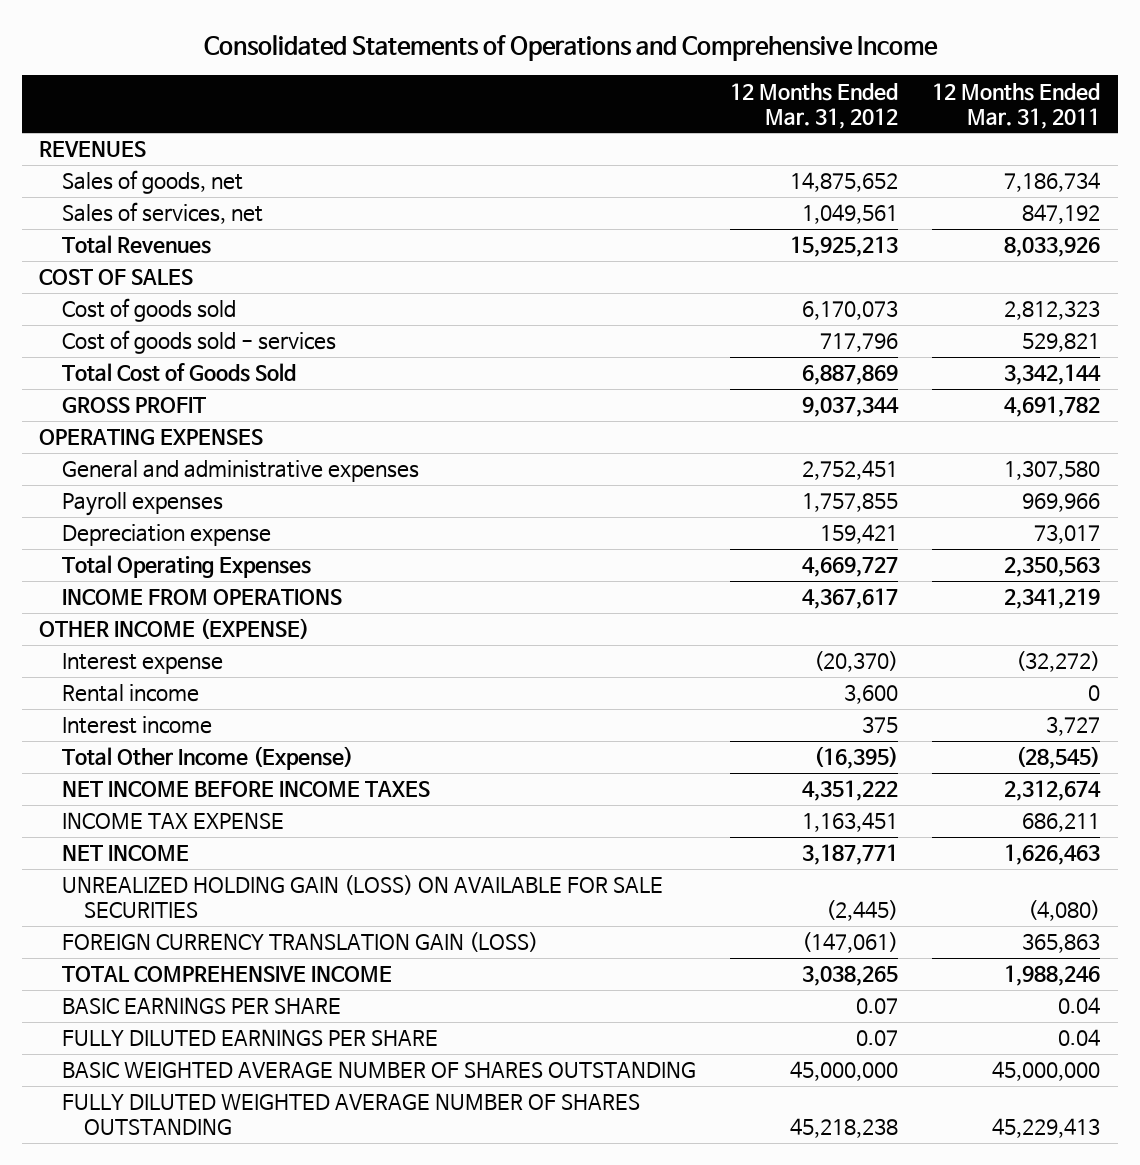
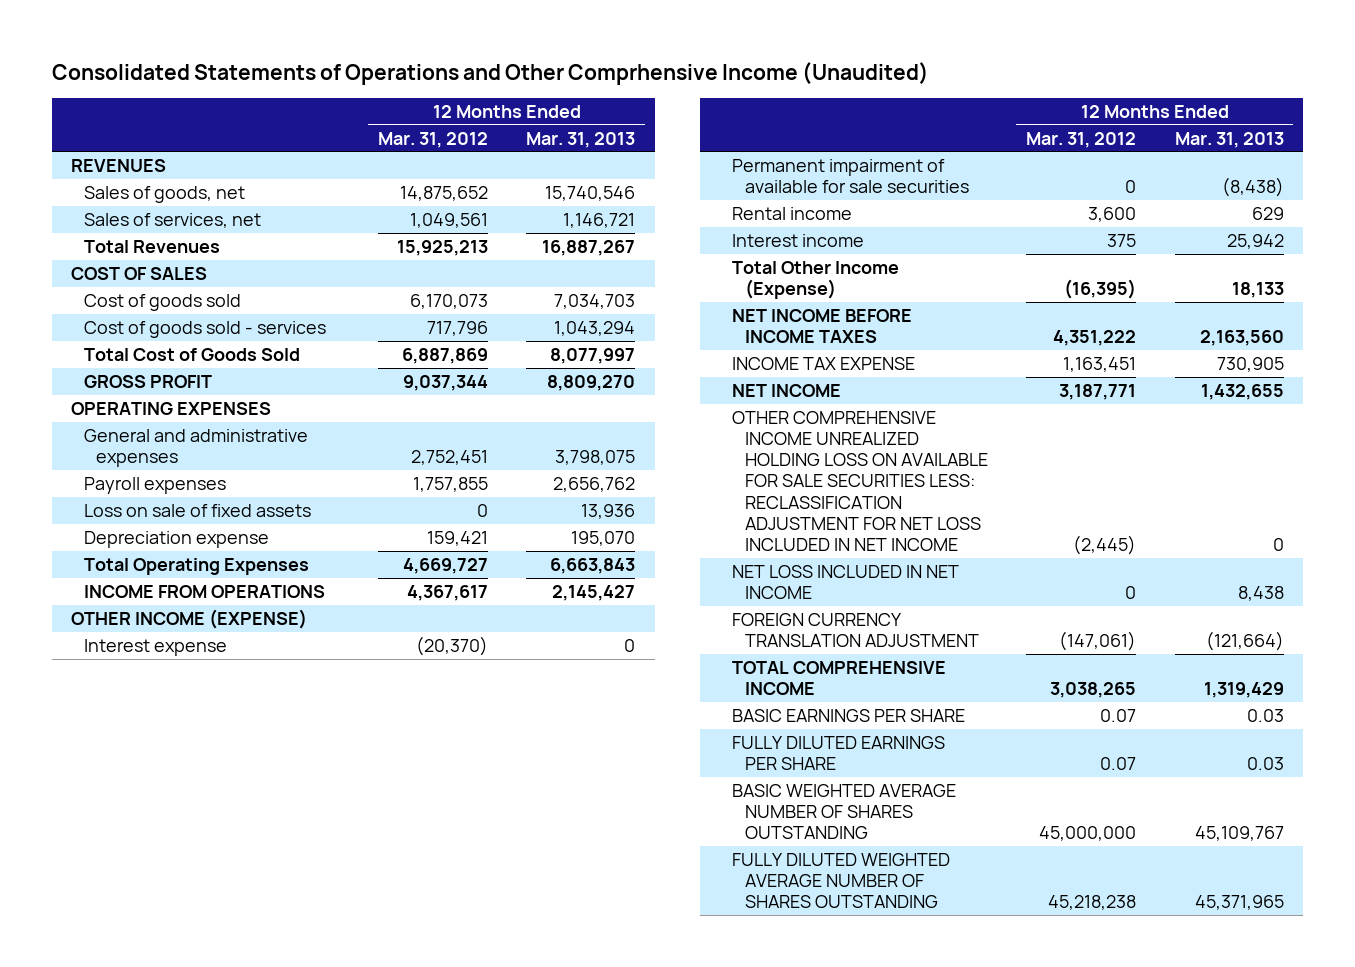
- Consolidated Statements of Operations and Comprehensive Income
+ Consolidated Statements of Operations and Other Comprhensive Income (Unaudited)
- | 12 Months Ended Mar. 31, 2012 | 12 Months Ended Mar. 31, 2011
+ | 12 Months Ended Mar. 31, 2012 | 12 Months Ended Mar. 31, 2013
+ Loss on sale of fixed assets | 0 | 13,936
+ Permanent impairment of available for sale securities | 0 | (8,438)
- UNREALIZED HOLDING GAIN (LOSS) ON AVAILABLE FOR SALE SECURITIES | (2,445) | (4,080)
- FOREIGN CURRENCY TRANSLATION GAIN (LOSS) | (147,061) | 365,863
+ OTHER COMPREHENSIVE INCOME UNREALIZED HOLDING LOSS ON AVAILABLE FOR SALE SECURITIES LESS: RECLASSIFICATION ADJUSTMENT FOR NET LOSS INCLUDED IN NET INCOME | (2,445) | 0
+ NET LOSS INCLUDED IN NET INCOME | 0 | 8,438
+ FOREIGN CURRENCY TRANSLATION ADJUSTMENT | (147,061) | (121,664)

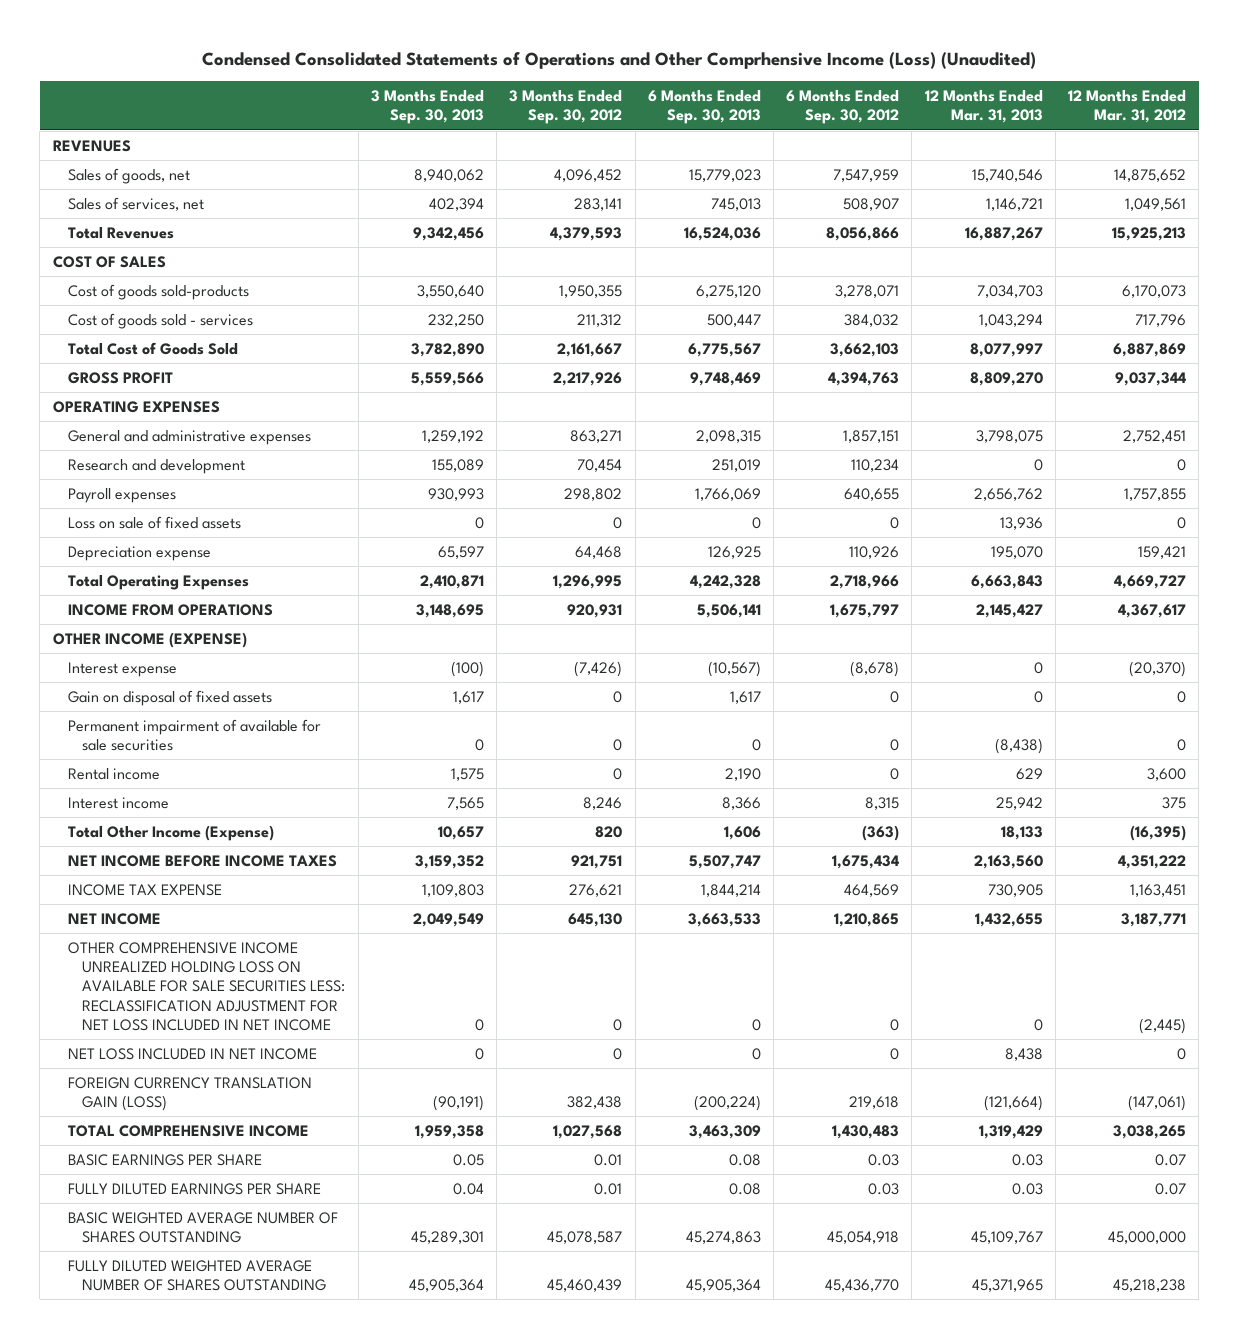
- Consolidated Statements of Operations and Other Comprhensive Income (Unaudited)
+ Condensed Consolidated Statements of Operations and Other Comprhensive Income (Loss) (Unaudited)
- | 12 Months Ended Mar. 31, 2012 | 12 Months Ended Mar. 31, 2013
+ | 3 Months Ended Sep. 30, 2013 | 3 Months Ended Sep. 30, 2012 | 6 Months Ended Sep. 30, 2013 | 6 Months Ended Sep. 30, 2012 | 12 Months Ended Mar. 31, 2013 | 12 Months Ended Mar. 31, 2012
- Cost of goods sold | 6,170,073 | 7,034,703
+ Cost of goods sold-products | 3,550,640 | 1,950,355 | 6,275,120 | 3,278,071 | 7,034,703 | 6,170,073
+ Research and development | 155,089 | 70,454 | 251,019 | 110,234 | 0 | 0
+ Gain on disposal of fixed assets | 1,617 | 0 | 1,617 | 0 | 0 | 0
- FOREIGN CURRENCY TRANSLATION ADJUSTMENT | (147,061) | (121,664)
+ FOREIGN CURRENCY TRANSLATION GAIN (LOSS) | (90,191) | 382,438 | (200,224) | 219,618 | (121,664) | (147,061)

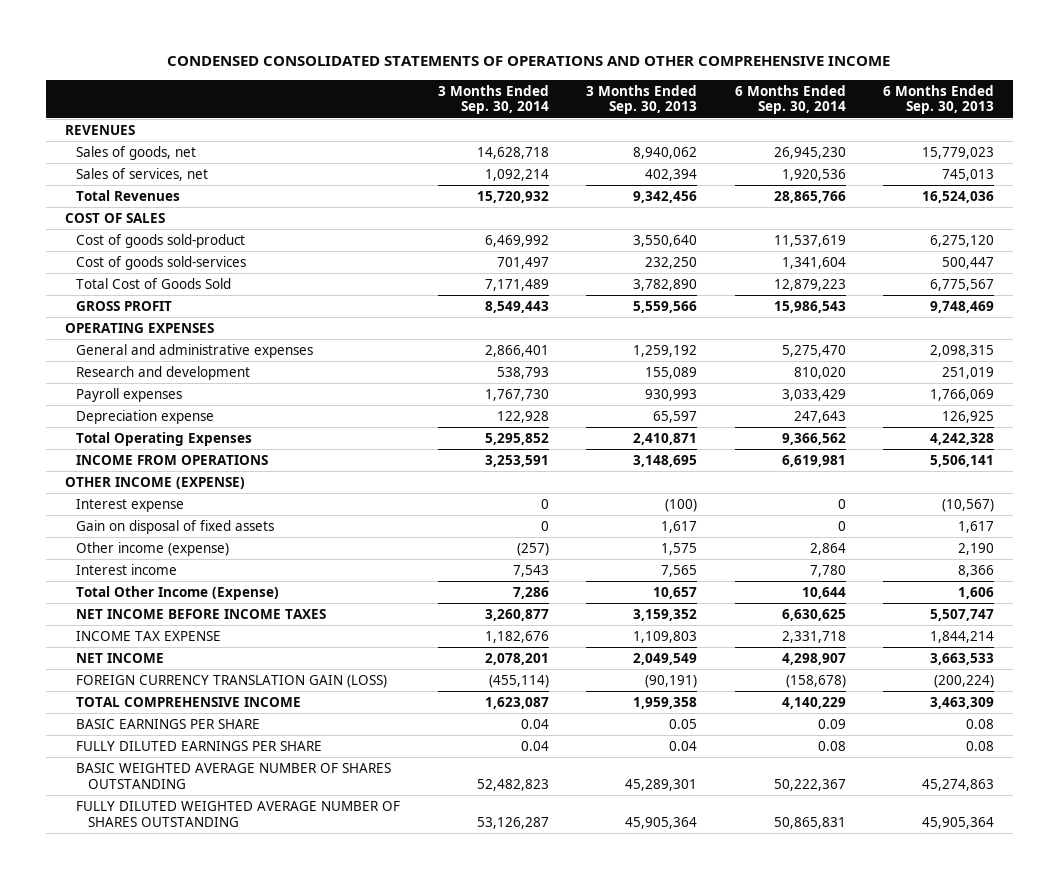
- Condensed Consolidated Statements of Operations and Other Comprhensive Income (Loss) (Unaudited)
+ CONDENSED CONSOLIDATED STATEMENTS OF OPERATIONS AND OTHER COMPREHENSIVE INCOME
- | 3 Months Ended Sep. 30, 2013 | 3 Months Ended Sep. 30, 2012 | 6 Months Ended Sep. 30, 2013 | 6 Months Ended Sep. 30, 2012 | 12 Months Ended Mar. 31, 2013 | 12 Months Ended Mar. 31, 2012
+ | 3 Months Ended Sep. 30, 2014 | 3 Months Ended Sep. 30, 2013 | 6 Months Ended Sep. 30, 2014 | 6 Months Ended Sep. 30, 2013
- Cost of goods sold-products | 3,550,640 | 1,950,355 | 6,275,120 | 3,278,071 | 7,034,703 | 6,170,073
- Cost of goods sold - services | 232,250 | 211,312 | 500,447 | 384,032 | 1,043,294 | 717,796
+ Cost of goods sold-product | 6,469,992 | 3,550,640 | 11,537,619 | 6,275,120
+ Cost of goods sold-services | 701,497 | 232,250 | 1,341,604 | 500,447
- Loss on sale of fixed assets | 0 | 0 | 0 | 0 | 13,936 | 0
- Permanent impairment of available for sale securities | 0 | 0 | 0 | 0 | (8,438) | 0
- Rental income | 1,575 | 0 | 2,190 | 0 | 629 | 3,600
+ Other income (expense) | (257) | 1,575 | 2,864 | 2,190
- OTHER COMPREHENSIVE INCOME UNREALIZED HOLDING LOSS ON AVAILABLE FOR SALE SECURITIES LESS: RECLASSIFICATION ADJUSTMENT FOR NET LOSS INCLUDED IN NET INCOME | 0 | 0 | 0 | 0 | 0 | (2,445)
- NET LOSS INCLUDED IN NET INCOME | 0 | 0 | 0 | 0 | 8,438 | 0

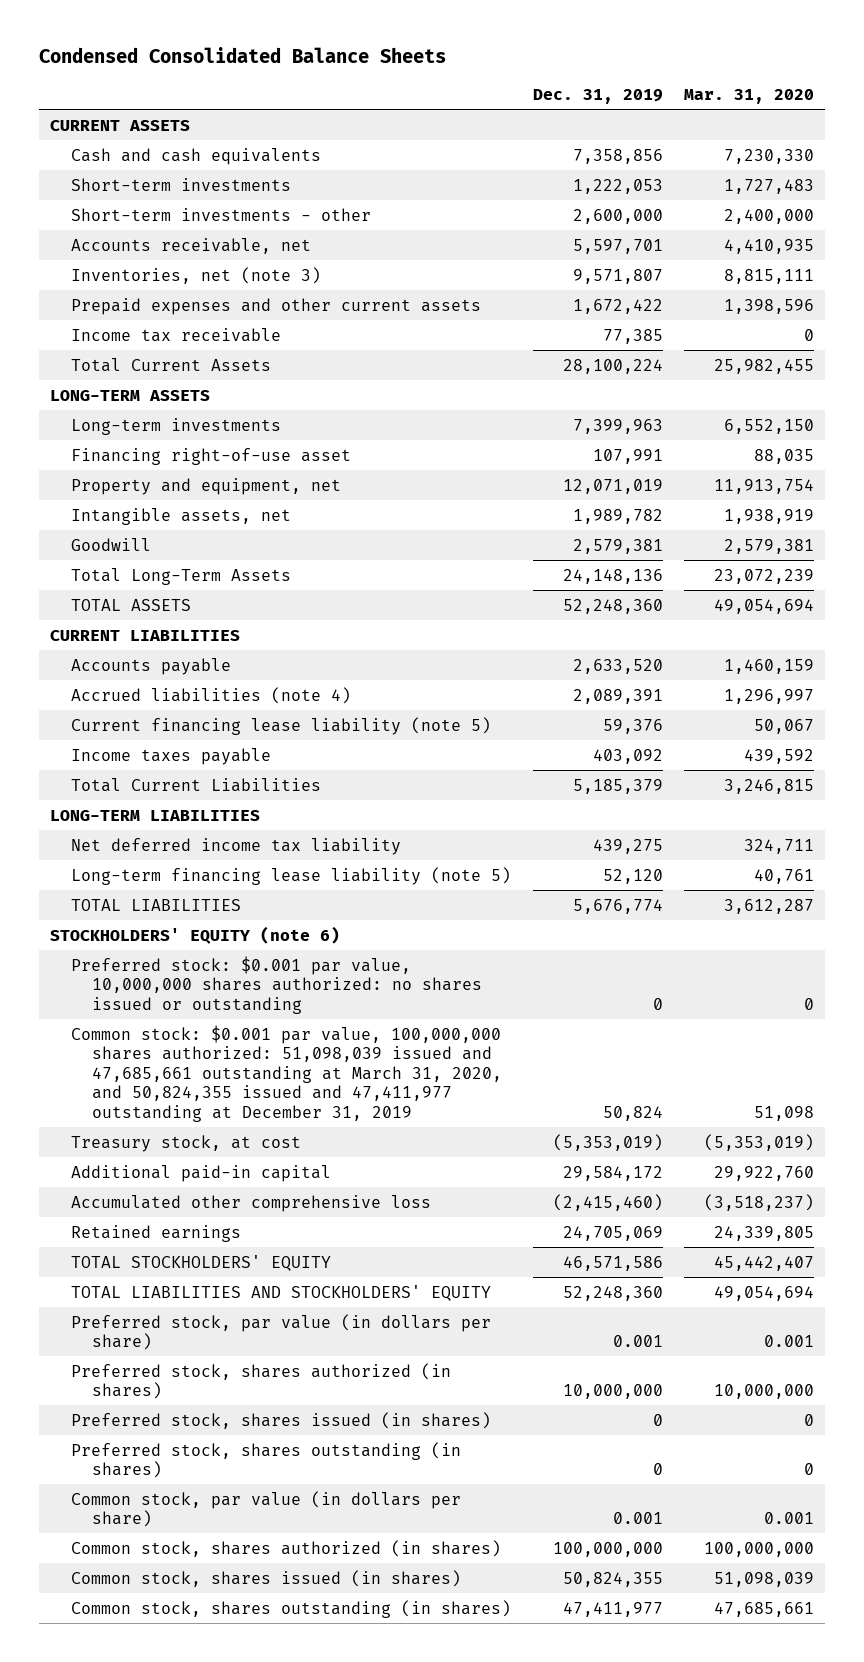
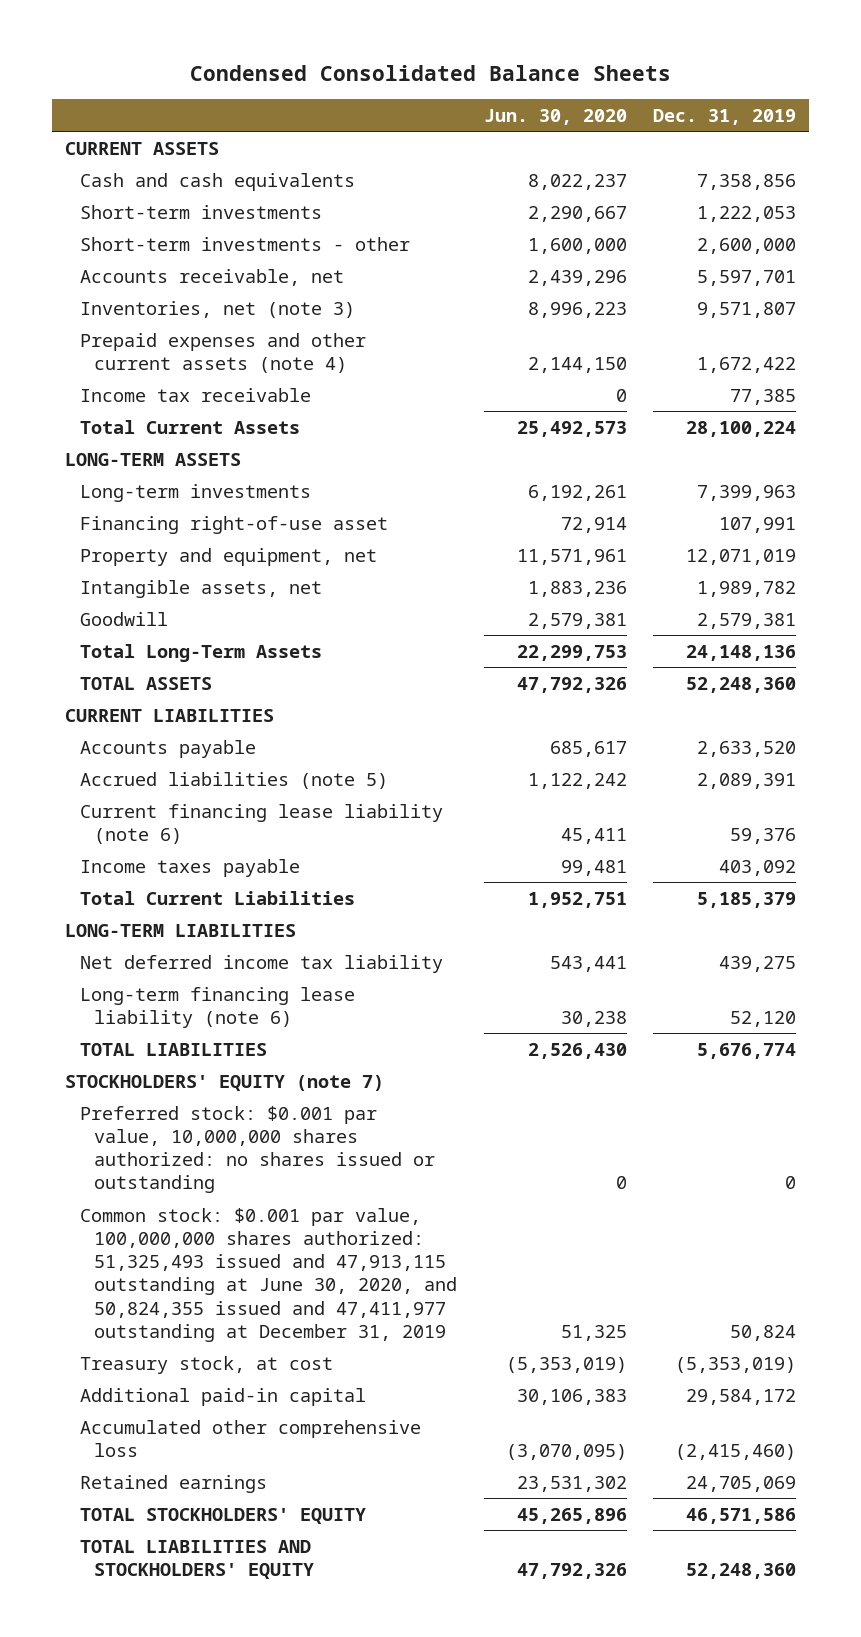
- | Dec. 31, 2019 | Mar. 31, 2020
+ | Jun. 30, 2020 | Dec. 31, 2019
- Prepaid expenses and other current assets | 1,672,422 | 1,398,596
+ Prepaid expenses and other current assets (note 4) | 2,144,150 | 1,672,422
- Accrued liabilities (note 4) | 2,089,391 | 1,296,997
- Current financing lease liability (note 5) | 59,376 | 50,067
+ Accrued liabilities (note 5) | 1,122,242 | 2,089,391
+ Current financing lease liability (note 6) | 45,411 | 59,376
- Long-term financing lease liability (note 5) | 52,120 | 40,761
+ Long-term financing lease liability (note 6) | 30,238 | 52,120
- STOCKHOLDERS' EQUITY (note 6)
+ STOCKHOLDERS' EQUITY (note 7)
- Common stock: $0.001 par value, 100,000,000 shares authorized: 51,098,039 issued and 47,685,661 outstanding at March 31, 2020, and 50,824,355 issued and 47,411,977 outstanding at December 31, 2019 | 50,824 | 51,098
+ Common stock: $0.001 par value, 100,000,000 shares authorized: 51,325,493 issued and 47,913,115 outstanding at June 30, 2020, and 50,824,355 issued and 47,411,977 outstanding at December 31, 2019 | 51,325 | 50,824
- Preferred stock, par value (in dollars per share) | 0.001 | 0.001
- Preferred stock, shares authorized (in shares) | 10,000,000 | 10,000,000
- Preferred stock, shares issued (in shares) | 0 | 0
- Preferred stock, shares outstanding (in shares) | 0 | 0
- Common stock, par value (in dollars per share) | 0.001 | 0.001
- Common stock, shares authorized (in shares) | 100,000,000 | 100,000,000
- Common stock, shares issued (in shares) | 50,824,355 | 51,098,039
- Common stock, shares outstanding (in shares) | 47,411,977 | 47,685,661

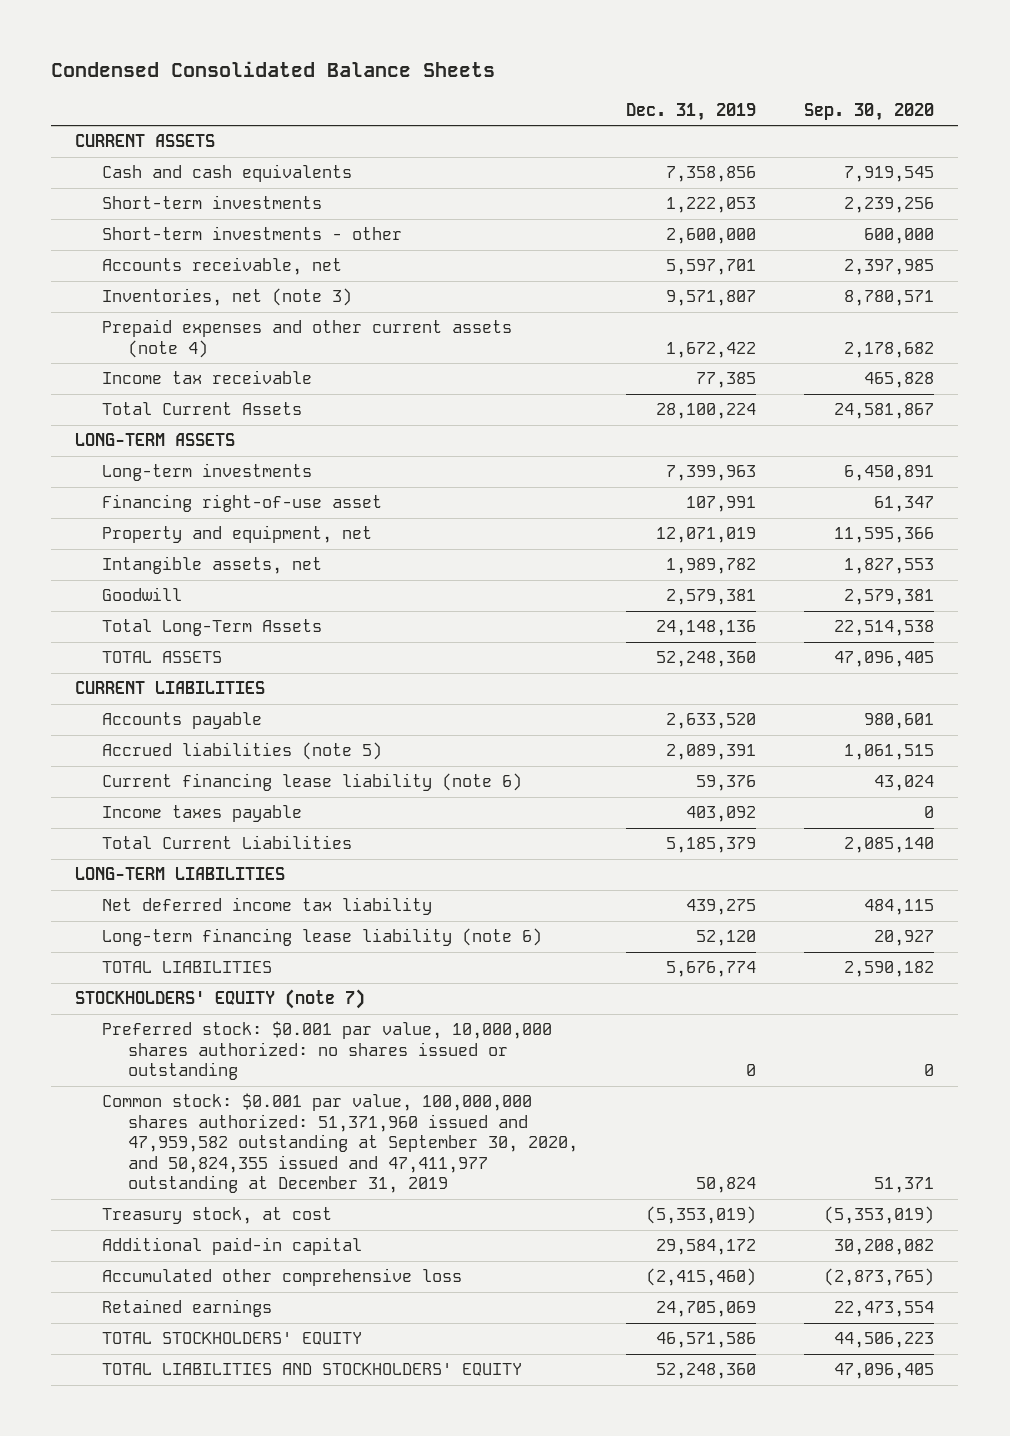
- | Jun. 30, 2020 | Dec. 31, 2019
+ | Dec. 31, 2019 | Sep. 30, 2020
- Common stock: $0.001 par value, 100,000,000 shares authorized: 51,325,493 issued and 47,913,115 outstanding at June 30, 2020, and 50,824,355 issued and 47,411,977 outstanding at December 31, 2019 | 51,325 | 50,824
+ Common stock: $0.001 par value, 100,000,000 shares authorized: 51,371,960 issued and 47,959,582 outstanding at September 30, 2020, and 50,824,355 issued and 47,411,977 outstanding at December 31, 2019 | 50,824 | 51,371

